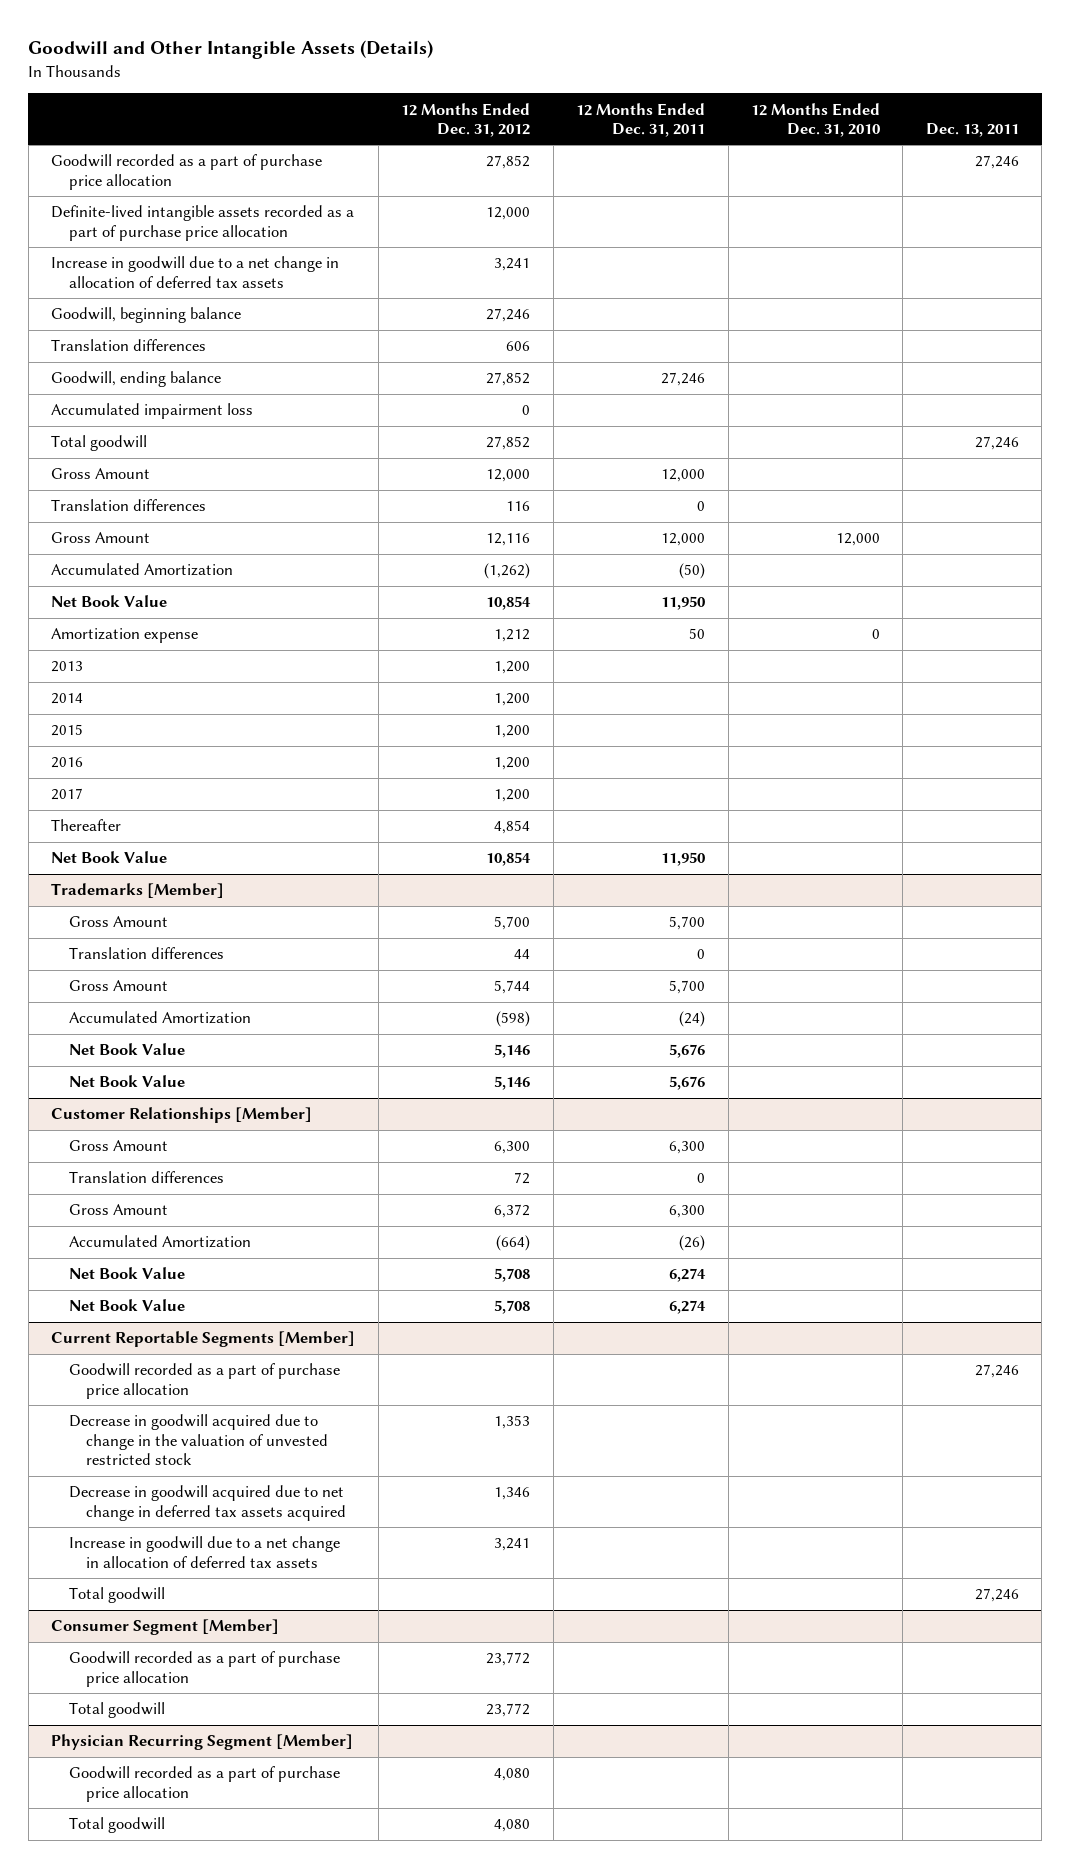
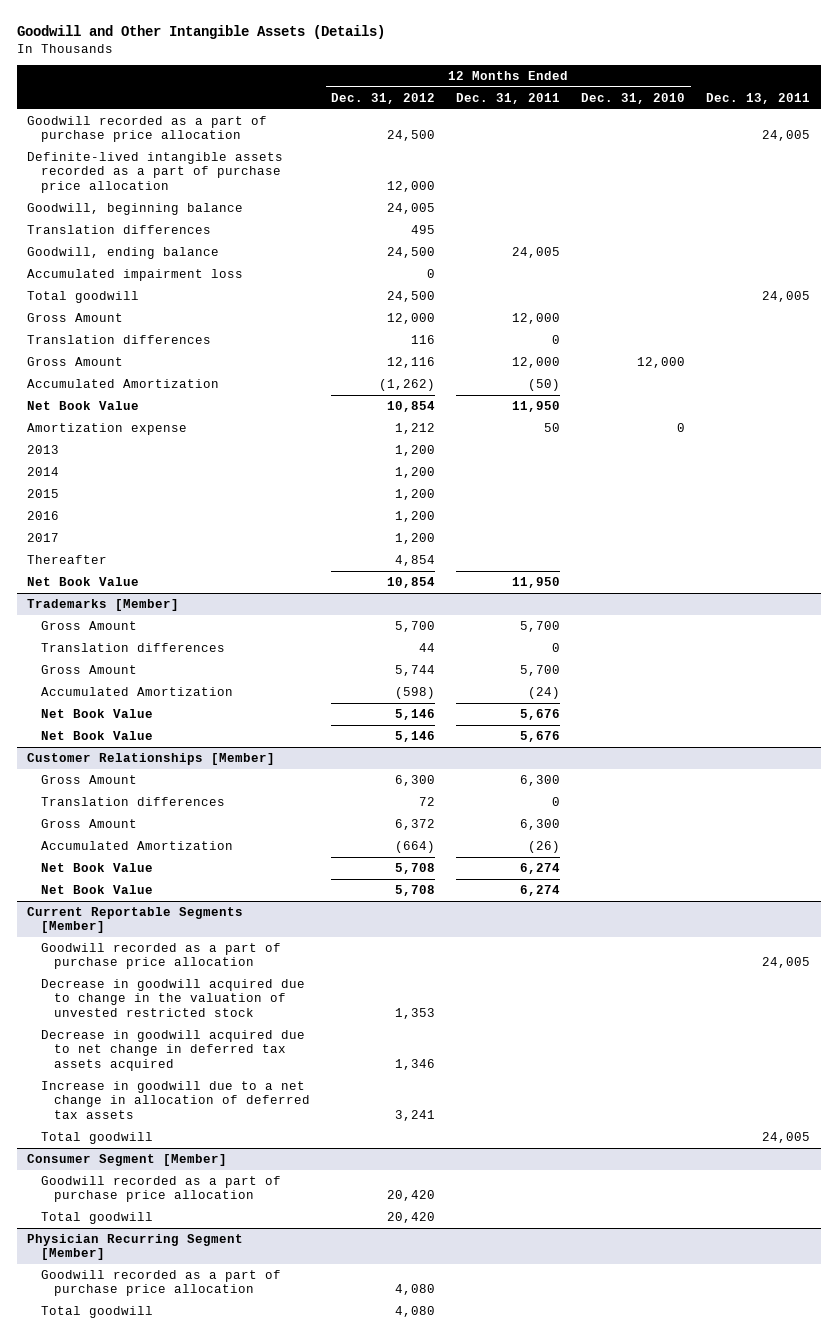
- Goodwill recorded as a part of purchase price allocation | 27,852 | | | 27,246
+ Goodwill recorded as a part of purchase price allocation | 24,500 | | | 24,005
- Increase in goodwill due to a net change in allocation of deferred tax assets | 3,241 | | |
- Goodwill, beginning balance | 27,246 | | |
- Translation differences | 606 | | |
- Goodwill, ending balance | 27,852 | 27,246 | |
+ Goodwill, beginning balance | 24,005 | | |
+ Translation differences | 495 | | |
+ Goodwill, ending balance | 24,500 | 24,005 | |
- Total goodwill | 27,852 | | | 27,246
+ Total goodwill | 24,500 | | | 24,005
@ Current Reportable Segments [Member]
- Goodwill recorded as a part of purchase price allocation | | | | 27,246
+ Goodwill recorded as a part of purchase price allocation | | | | 24,005
- Total goodwill | | | | 27,246
+ Total goodwill | | | | 24,005
@ Consumer Segment [Member]
- Goodwill recorded as a part of purchase price allocation | 23,772 | | |
- Total goodwill | 23,772 | | |
+ Goodwill recorded as a part of purchase price allocation | 20,420 | | |
+ Total goodwill | 20,420 | | |

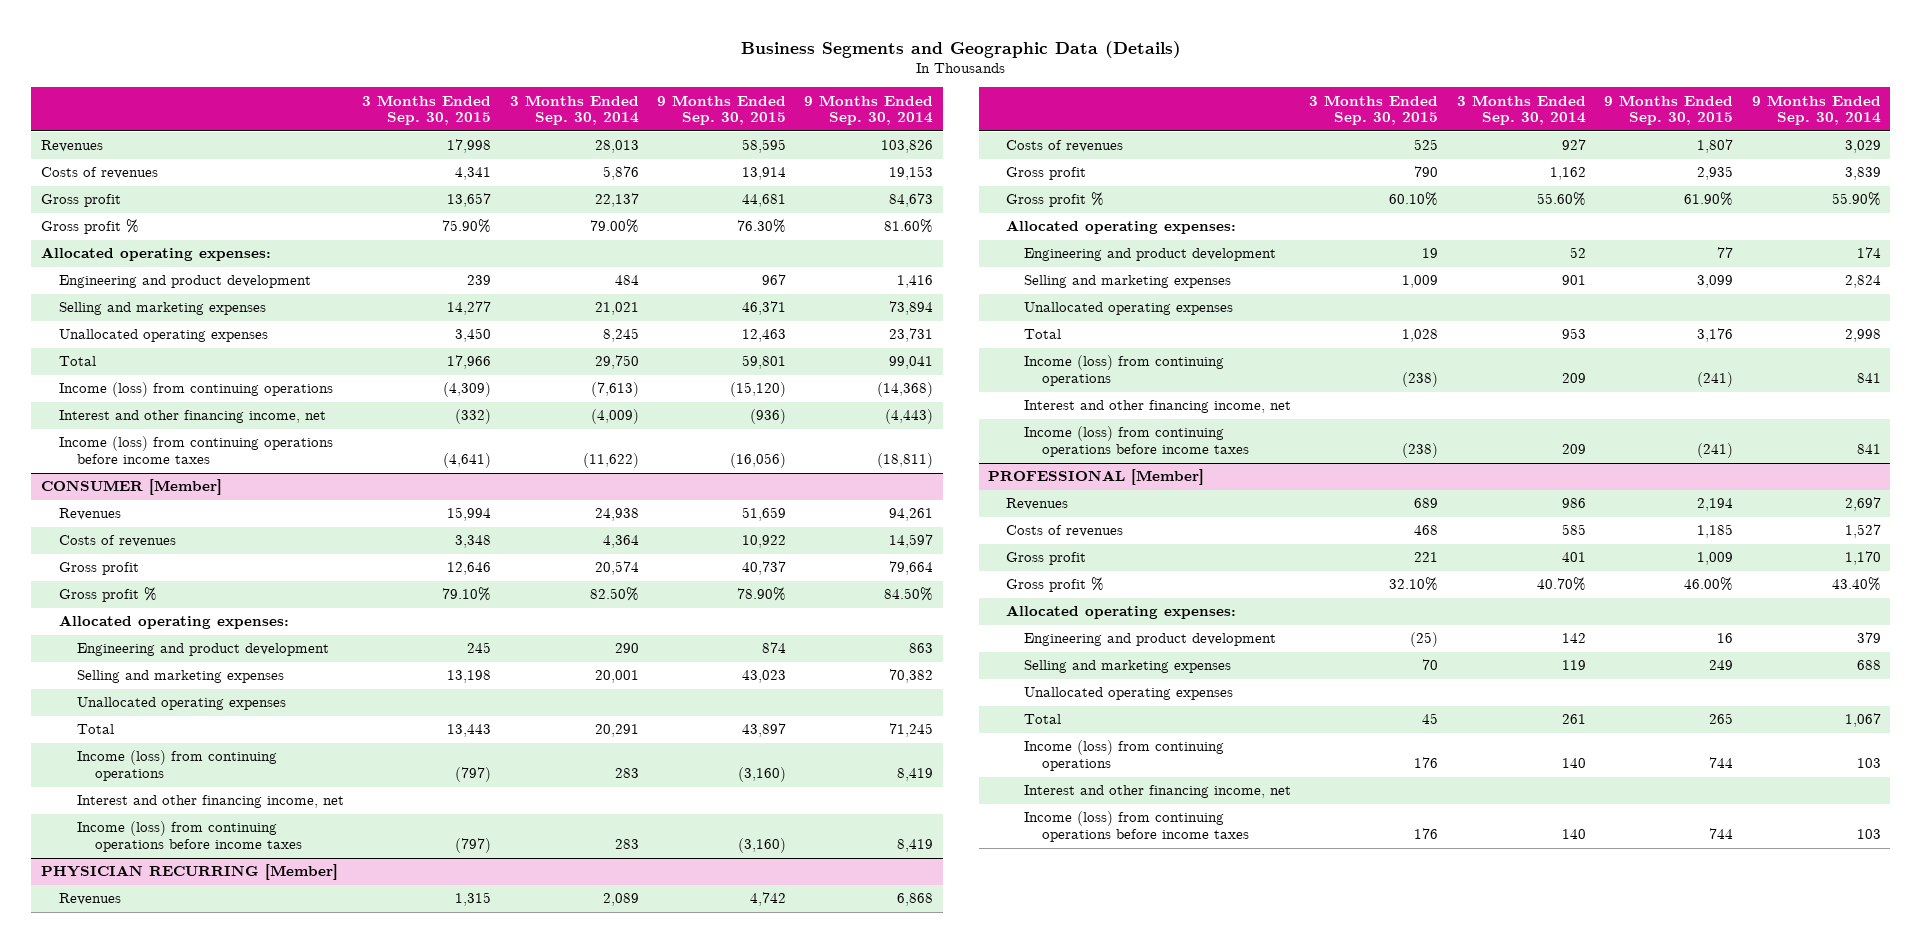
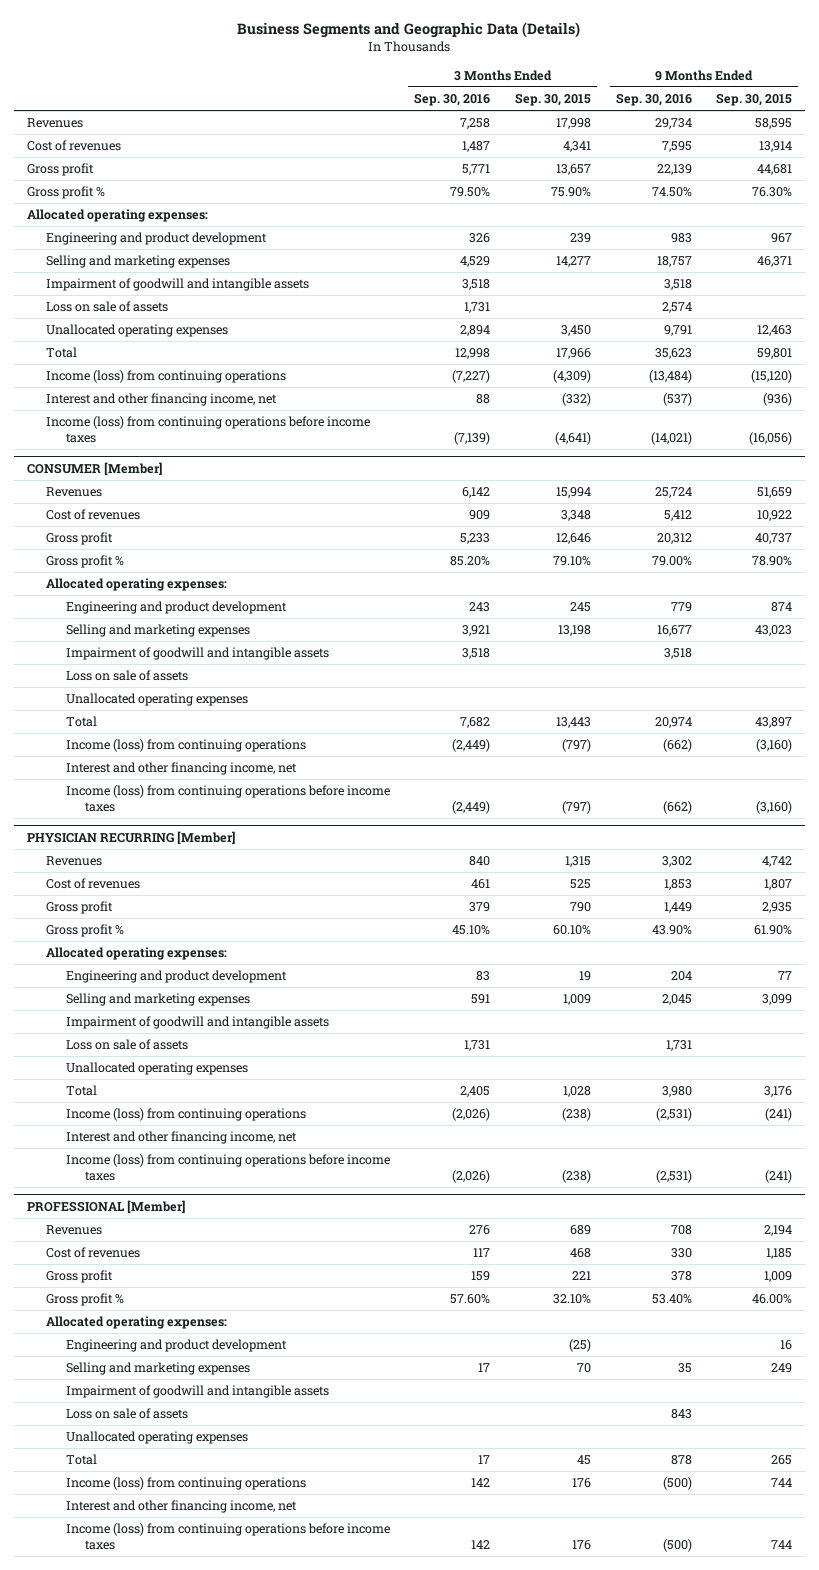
- | 3 Months Ended Sep. 30, 2015 | 3 Months Ended Sep. 30, 2014 | 9 Months Ended Sep. 30, 2015 | 9 Months Ended Sep. 30, 2014
+ | 3 Months Ended Sep. 30, 2016 | 3 Months Ended Sep. 30, 2015 | 9 Months Ended Sep. 30, 2016 | 9 Months Ended Sep. 30, 2015
- Costs of revenues | 4,341 | 5,876 | 13,914 | 19,153
+ Cost of revenues | 1,487 | 4,341 | 7,595 | 13,914
+ Impairment of goodwill and intangible assets | 3,518 | | 3,518 |
+ Loss on sale of assets | 1,731 | | 2,574 |
@ CONSUMER [Member]
- Costs of revenues | 3,348 | 4,364 | 10,922 | 14,597
+ Cost of revenues | 909 | 3,348 | 5,412 | 10,922
+ Impairment of goodwill and intangible assets | 3,518 | | 3,518 |
+ Loss on sale of assets
@ PHYSICIAN RECURRING [Member]
- Costs of revenues | 525 | 927 | 1,807 | 3,029
+ Cost of revenues | 461 | 525 | 1,853 | 1,807
+ Impairment of goodwill and intangible assets
+ Loss on sale of assets | 1,731 | | 1,731 |
@ PROFESSIONAL [Member]
- Costs of revenues | 468 | 585 | 1,185 | 1,527
+ Cost of revenues | 117 | 468 | 330 | 1,185
+ Impairment of goodwill and intangible assets
+ Loss on sale of assets | | | 843 |

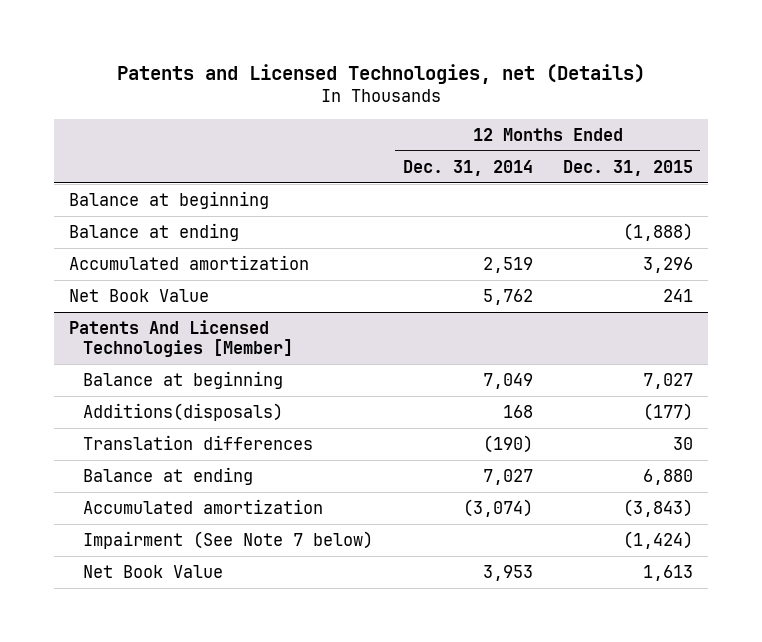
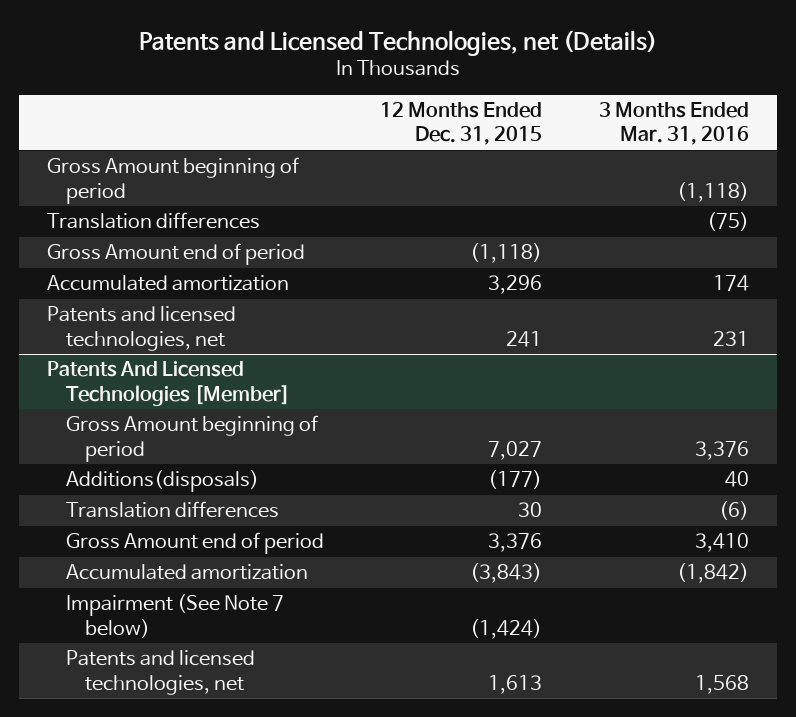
- | 12 Months Ended Dec. 31, 2014 | 12 Months Ended Dec. 31, 2015
+ | 12 Months Ended Dec. 31, 2015 | 3 Months Ended Mar. 31, 2016
- Balance at beginning
- Balance at ending | | (1,888)
+ Gross Amount beginning of period | | (1,118)
+ Translation differences | | (75)
+ Gross Amount end of period | (1,118) |
- Net Book Value | 5,762 | 241
+ Patents and licensed technologies, net | 241 | 231
@ Patents And Licensed Technologies [Member]
- Balance at beginning | 7,049 | 7,027
+ Gross Amount beginning of period | 7,027 | 3,376
- Balance at ending | 7,027 | 6,880
+ Gross Amount end of period | 3,376 | 3,410
- Net Book Value | 3,953 | 1,613
+ Patents and licensed technologies, net | 1,613 | 1,568

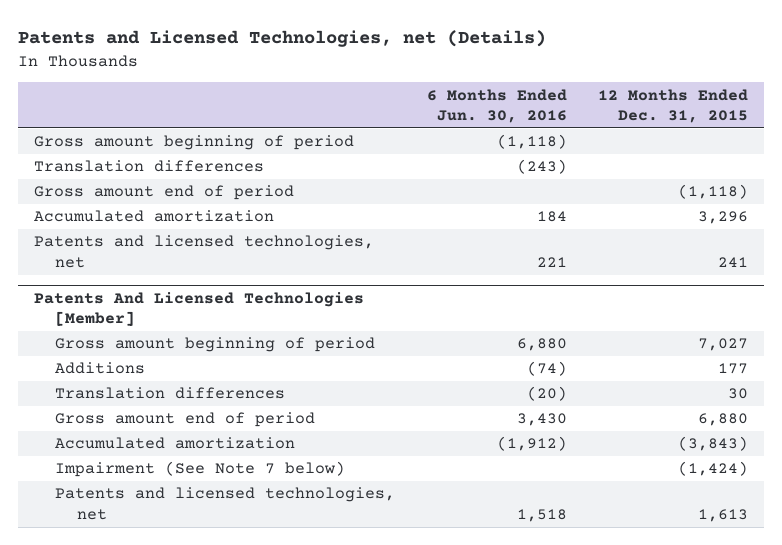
- | 12 Months Ended Dec. 31, 2015 | 3 Months Ended Mar. 31, 2016
+ | 6 Months Ended Jun. 30, 2016 | 12 Months Ended Dec. 31, 2015
- Gross Amount beginning of period | | (1,118)
+ Gross amount beginning of period | (1,118) |
- Gross Amount end of period | (1,118) |
+ Gross amount end of period | | (1,118)
@ Patents And Licensed Technologies [Member]
- Gross Amount beginning of period | 7,027 | 3,376
- Additions(disposals) | (177) | 40
+ Gross amount beginning of period | 6,880 | 7,027
+ Additions | (74) | 177
- Gross Amount end of period | 3,376 | 3,410
+ Gross amount end of period | 3,430 | 6,880

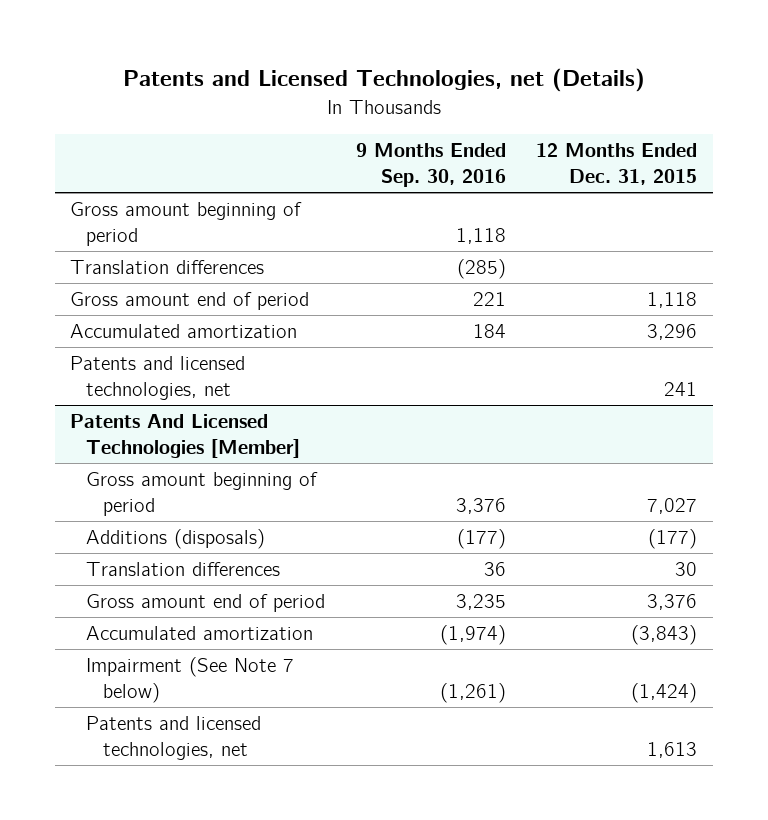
- | 6 Months Ended Jun. 30, 2016 | 12 Months Ended Dec. 31, 2015
+ | 9 Months Ended Sep. 30, 2016 | 12 Months Ended Dec. 31, 2015
- Gross amount end of period | | (1,118)
+ Gross amount end of period | 221 | 1,118
@ Patents And Licensed Technologies [Member]
- Additions | (74) | 177
+ Additions (disposals) | (177) | (177)
- Gross amount end of period | 3,430 | 6,880
+ Gross amount end of period | 3,235 | 3,376

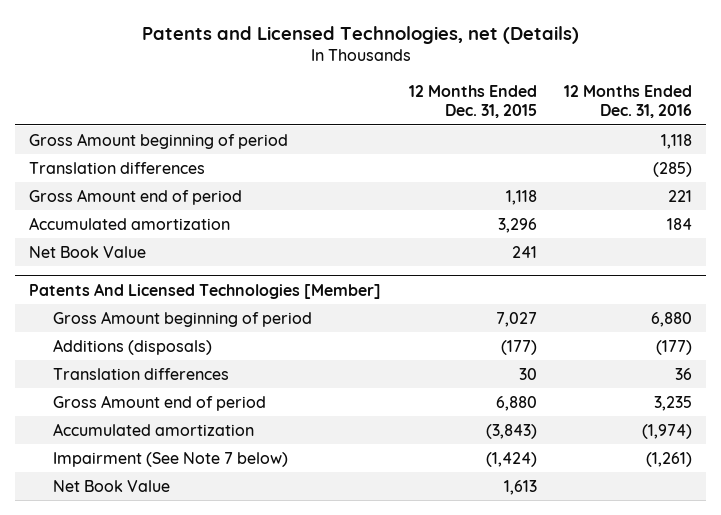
- | 9 Months Ended Sep. 30, 2016 | 12 Months Ended Dec. 31, 2015
+ | 12 Months Ended Dec. 31, 2015 | 12 Months Ended Dec. 31, 2016
- Gross amount beginning of period | 1,118 |
+ Gross Amount beginning of period | | 1,118
- Gross amount end of period | 221 | 1,118
+ Gross Amount end of period | 1,118 | 221
- Patents and licensed technologies, net | | 241
+ Net Book Value | 241 |
@ Patents And Licensed Technologies [Member]
- Gross amount beginning of period | 3,376 | 7,027
+ Gross Amount beginning of period | 7,027 | 6,880
- Gross amount end of period | 3,235 | 3,376
+ Gross Amount end of period | 6,880 | 3,235
- Patents and licensed technologies, net | | 1,613
+ Net Book Value | 1,613 |

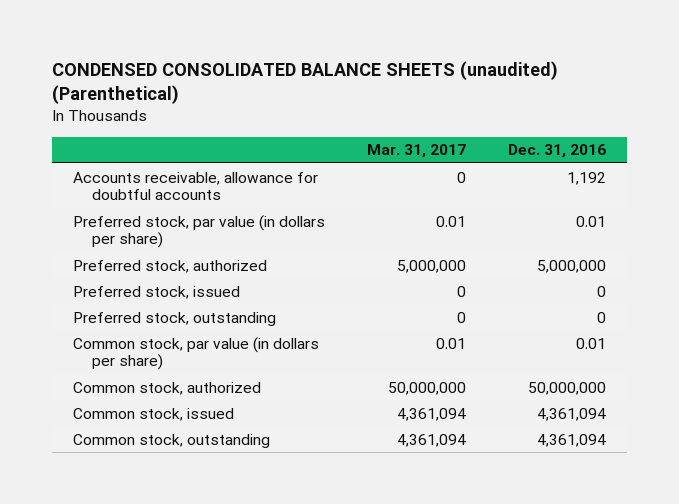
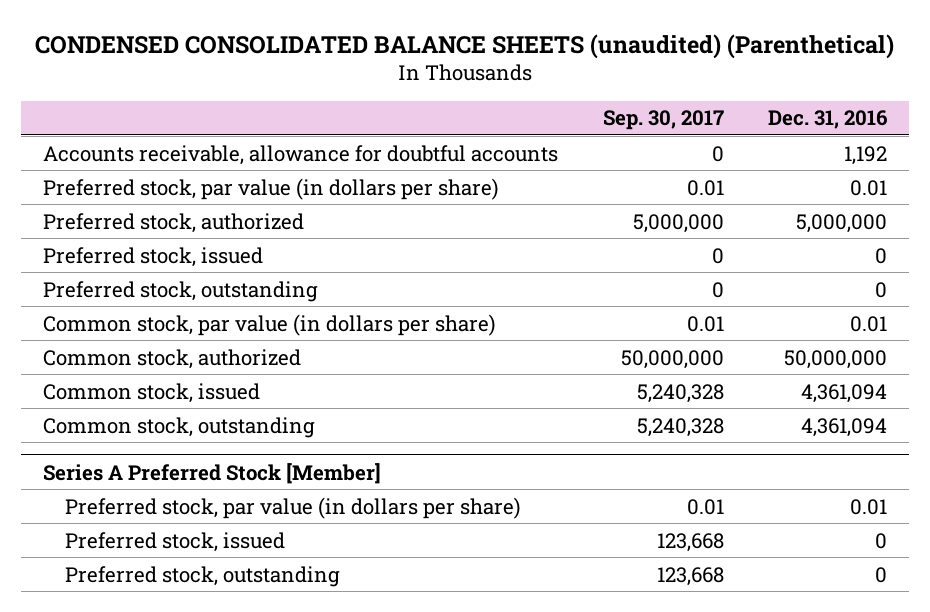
- | Mar. 31, 2017 | Dec. 31, 2016
+ | Sep. 30, 2017 | Dec. 31, 2016
+ Series A Preferred Stock [Member]
+ Preferred stock, par value (in dollars per share) | 0.01 | 0.01
+ Preferred stock, issued | 123,668 | 0
+ Preferred stock, outstanding | 123,668 | 0

